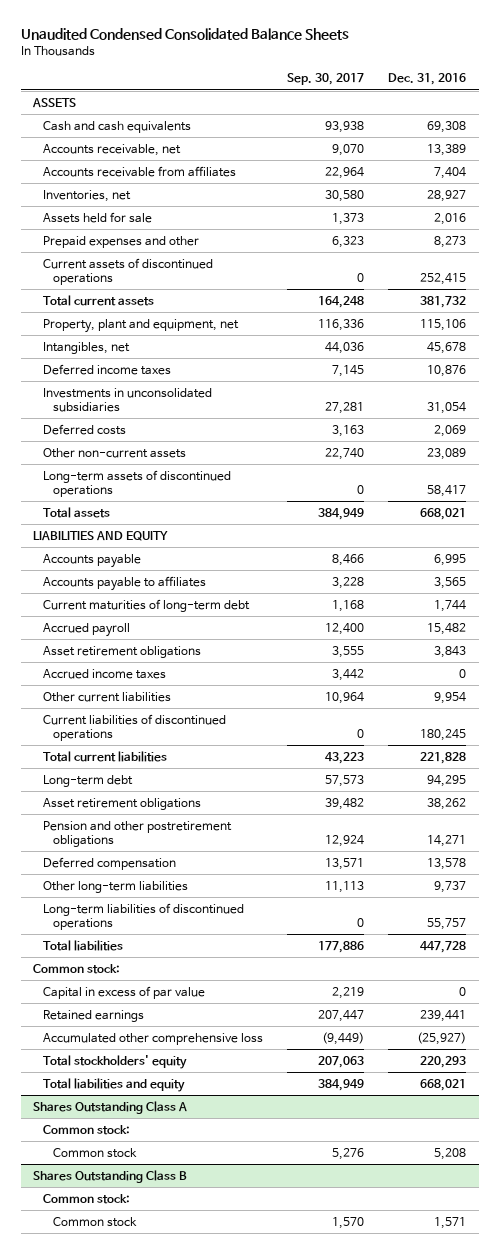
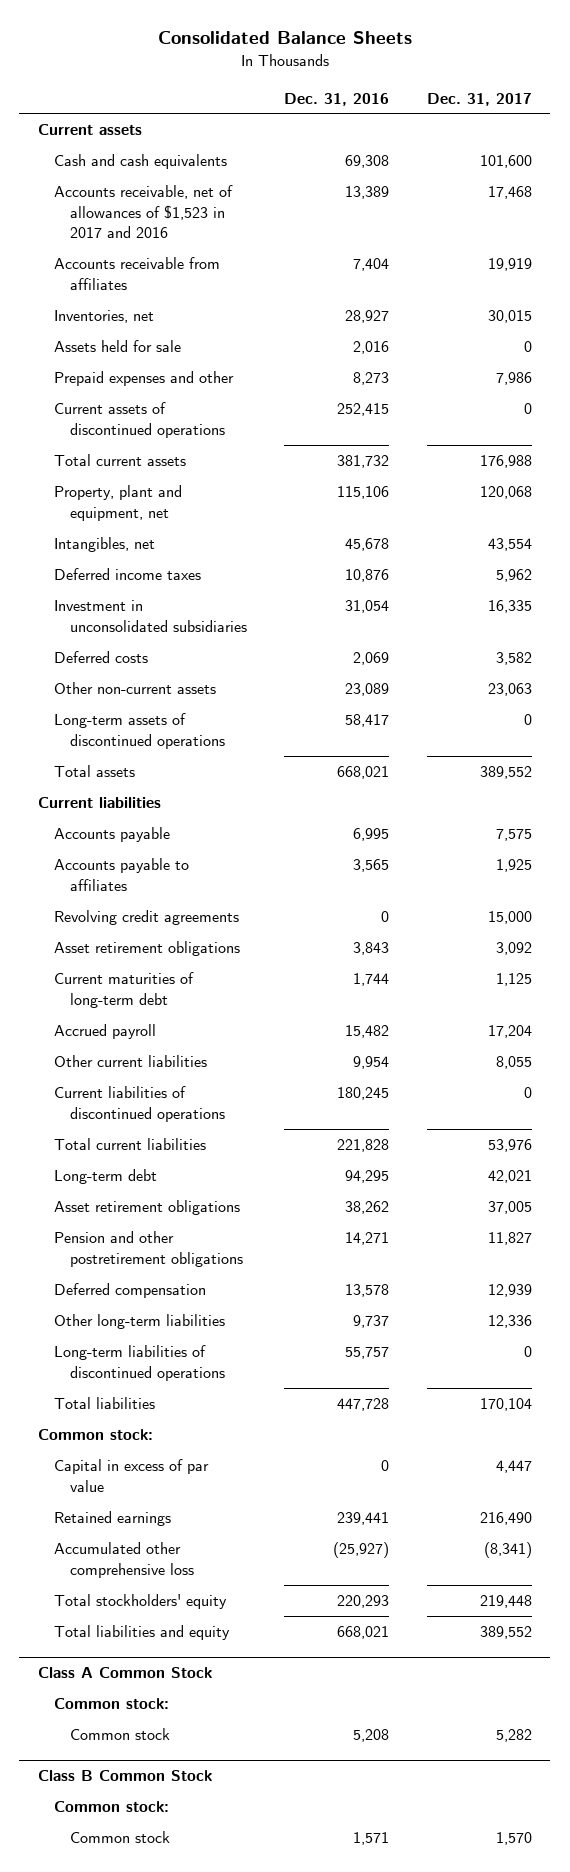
- Unaudited Condensed Consolidated Balance Sheets
+ Consolidated Balance Sheets
- | Sep. 30, 2017 | Dec. 31, 2016
+ | Dec. 31, 2016 | Dec. 31, 2017
- ASSETS
+ Current assets
- Accounts receivable, net | 9,070 | 13,389
+ Accounts receivable, net of allowances of $1,523 in 2017 and 2016 | 13,389 | 17,468
- Investments in unconsolidated subsidiaries | 27,281 | 31,054
+ Investment in unconsolidated subsidiaries | 31,054 | 16,335
- LIABILITIES AND EQUITY
+ Current liabilities
+ Revolving credit agreements | 0 | 15,000
moved up: Asset retirement obligations | 3,843 | 3,092
- Accrued income taxes | 3,442 | 0
- Shares Outstanding Class A
+ Class A Common Stock
- Shares Outstanding Class B
+ Class B Common Stock

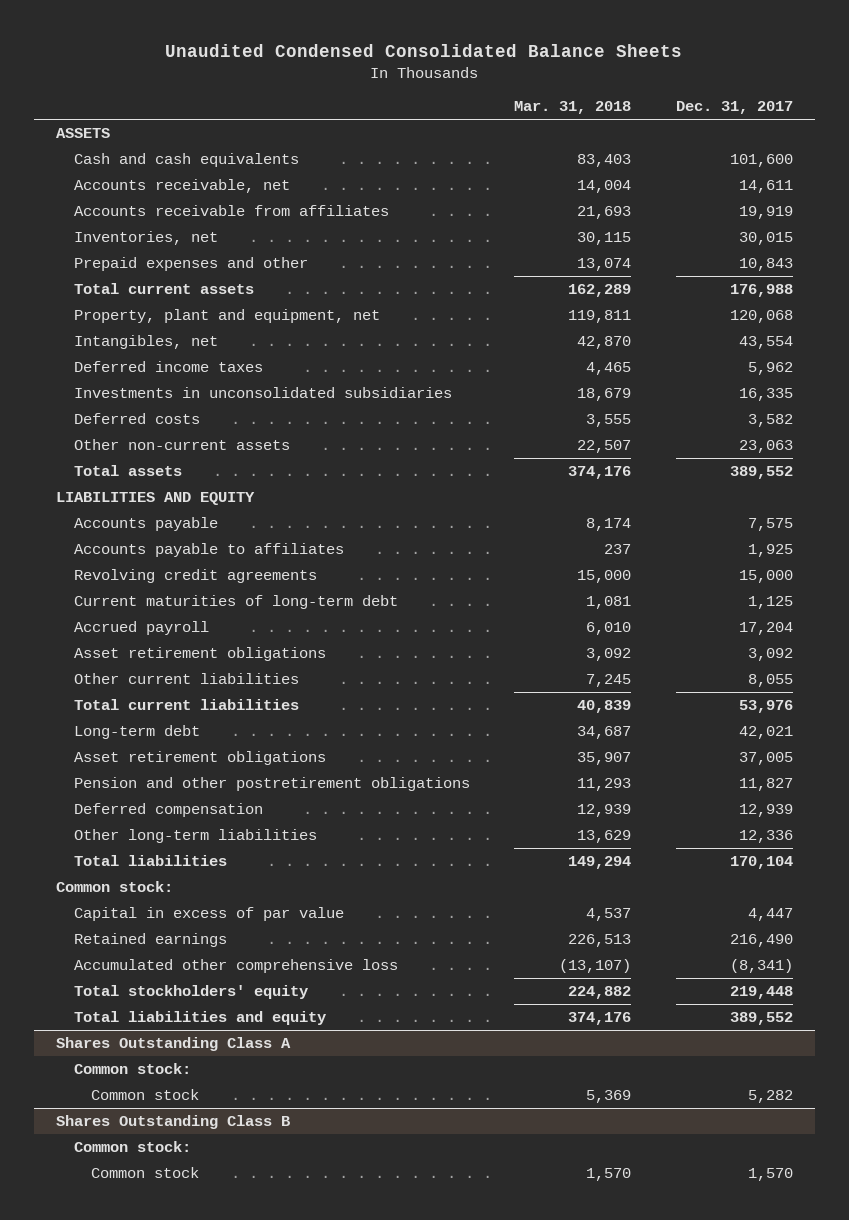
- Consolidated Balance Sheets
+ Unaudited Condensed Consolidated Balance Sheets
- | Dec. 31, 2016 | Dec. 31, 2017
+ | Mar. 31, 2018 | Dec. 31, 2017
- Current assets
+ ASSETS
- Accounts receivable, net of allowances of $1,523 in 2017 and 2016 | 13,389 | 17,468
+ Accounts receivable, net | 14,004 | 14,611
- Assets held for sale | 2,016 | 0
- Prepaid expenses and other | 8,273 | 7,986
- Current assets of discontinued operations | 252,415 | 0
+ Prepaid expenses and other | 13,074 | 10,843
- Investment in unconsolidated subsidiaries | 31,054 | 16,335
+ Investments in unconsolidated subsidiaries | 18,679 | 16,335
- Long-term assets of discontinued operations | 58,417 | 0
- Current liabilities
+ LIABILITIES AND EQUITY
moved down: Asset retirement obligations | 3,092 | 3,092
- Current liabilities of discontinued operations | 180,245 | 0
- Long-term liabilities of discontinued operations | 55,757 | 0
- Class A Common Stock
+ Shares Outstanding Class A
- Class B Common Stock
+ Shares Outstanding Class B

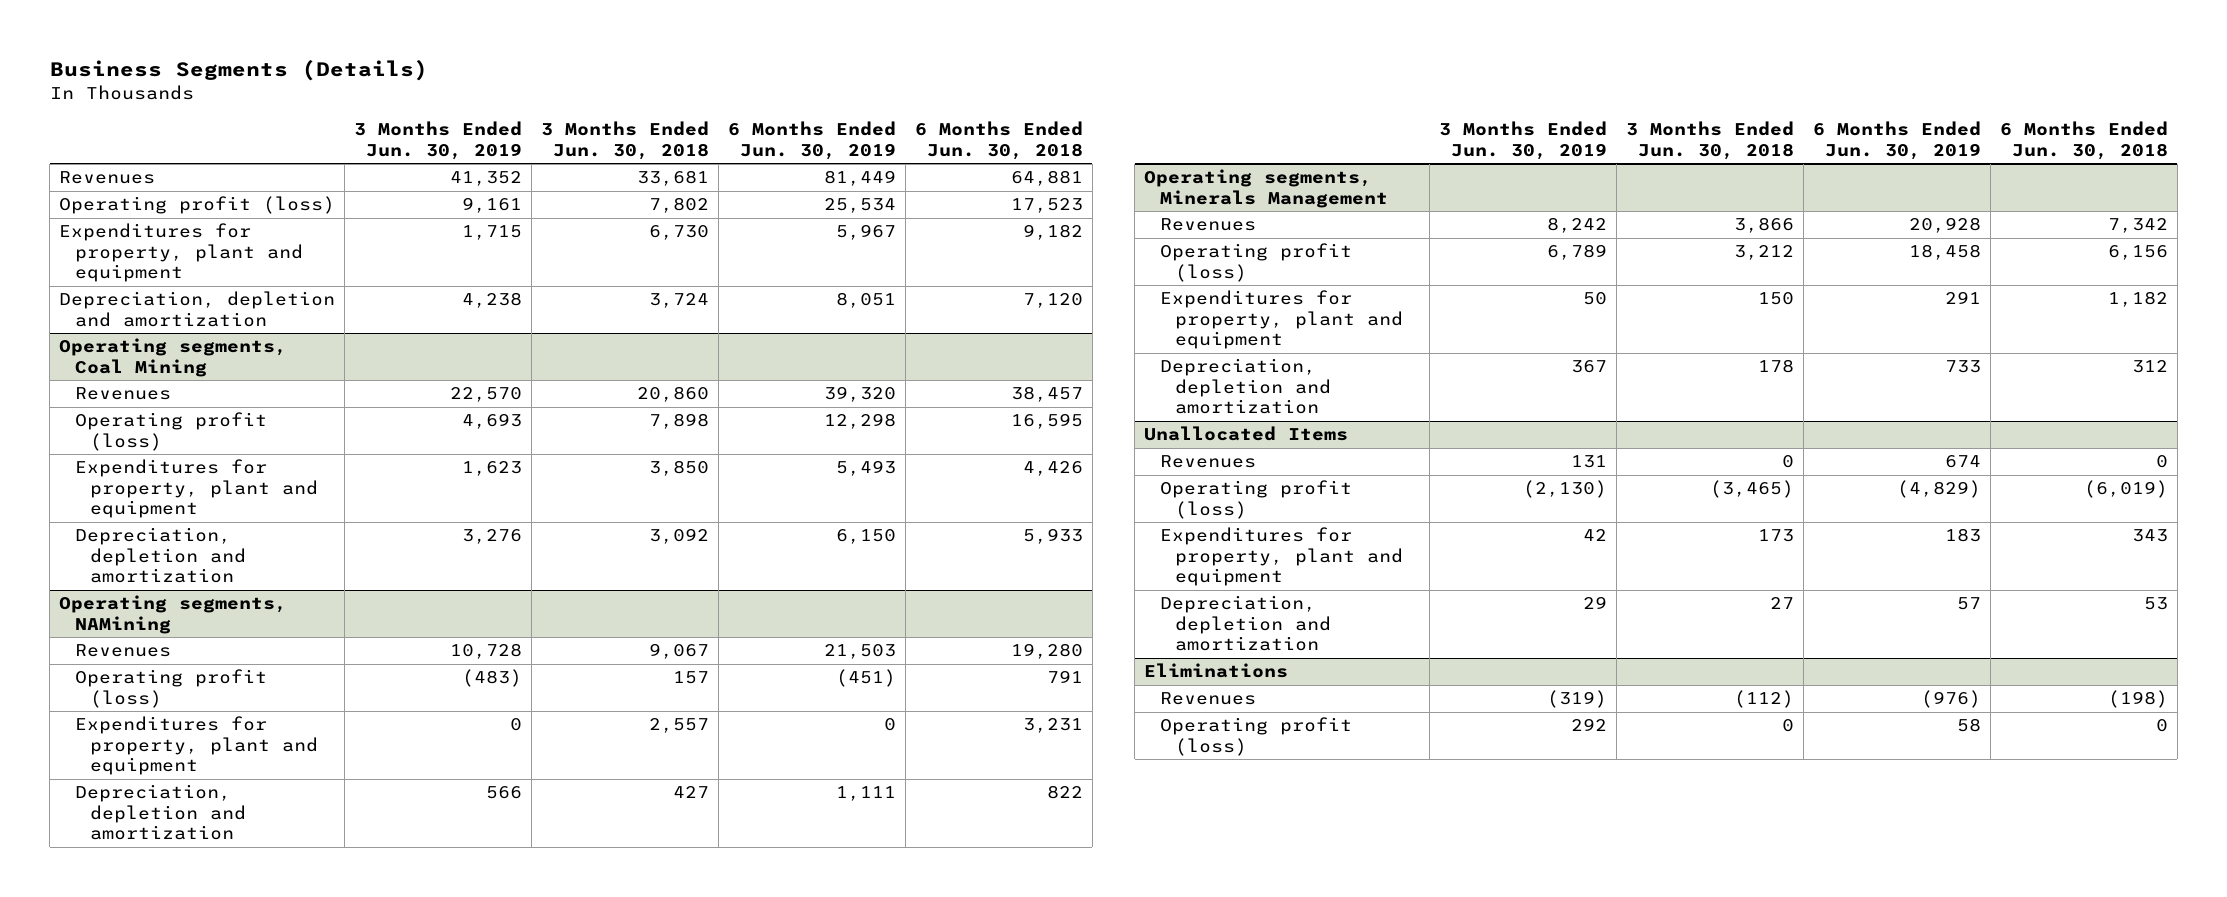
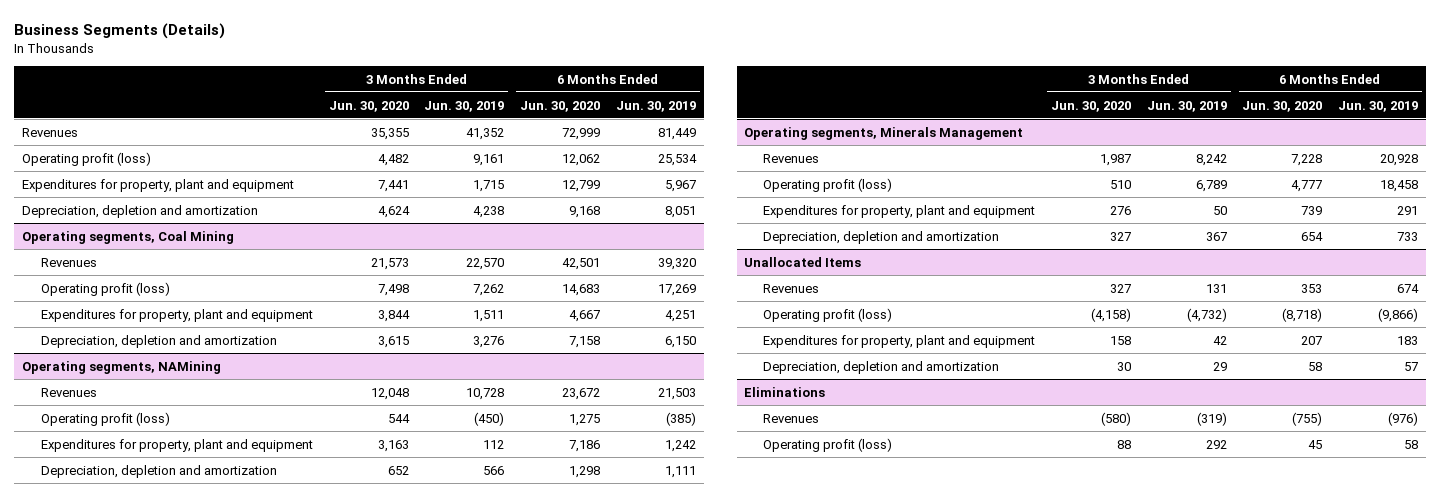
- | 3 Months Ended Jun. 30, 2019 | 3 Months Ended Jun. 30, 2018 | 6 Months Ended Jun. 30, 2019 | 6 Months Ended Jun. 30, 2018
+ | 3 Months Ended Jun. 30, 2020 | 3 Months Ended Jun. 30, 2019 | 6 Months Ended Jun. 30, 2020 | 6 Months Ended Jun. 30, 2019
@ Operating segments, Coal Mining
- Operating profit (loss) | 4,693 | 7,898 | 12,298 | 16,595
- Expenditures for property, plant and equipment | 1,623 | 3,850 | 5,493 | 4,426
+ Operating profit (loss) | 7,498 | 7,262 | 14,683 | 17,269
+ Expenditures for property, plant and equipment | 3,844 | 1,511 | 4,667 | 4,251
@ Operating segments, NAMining
- Operating profit (loss) | (483) | 157 | (451) | 791
- Expenditures for property, plant and equipment | 0 | 2,557 | 0 | 3,231
+ Operating profit (loss) | 544 | (450) | 1,275 | (385)
+ Expenditures for property, plant and equipment | 3,163 | 112 | 7,186 | 1,242
@ Unallocated Items
- Operating profit (loss) | (2,130) | (3,465) | (4,829) | (6,019)
+ Operating profit (loss) | (4,158) | (4,732) | (8,718) | (9,866)

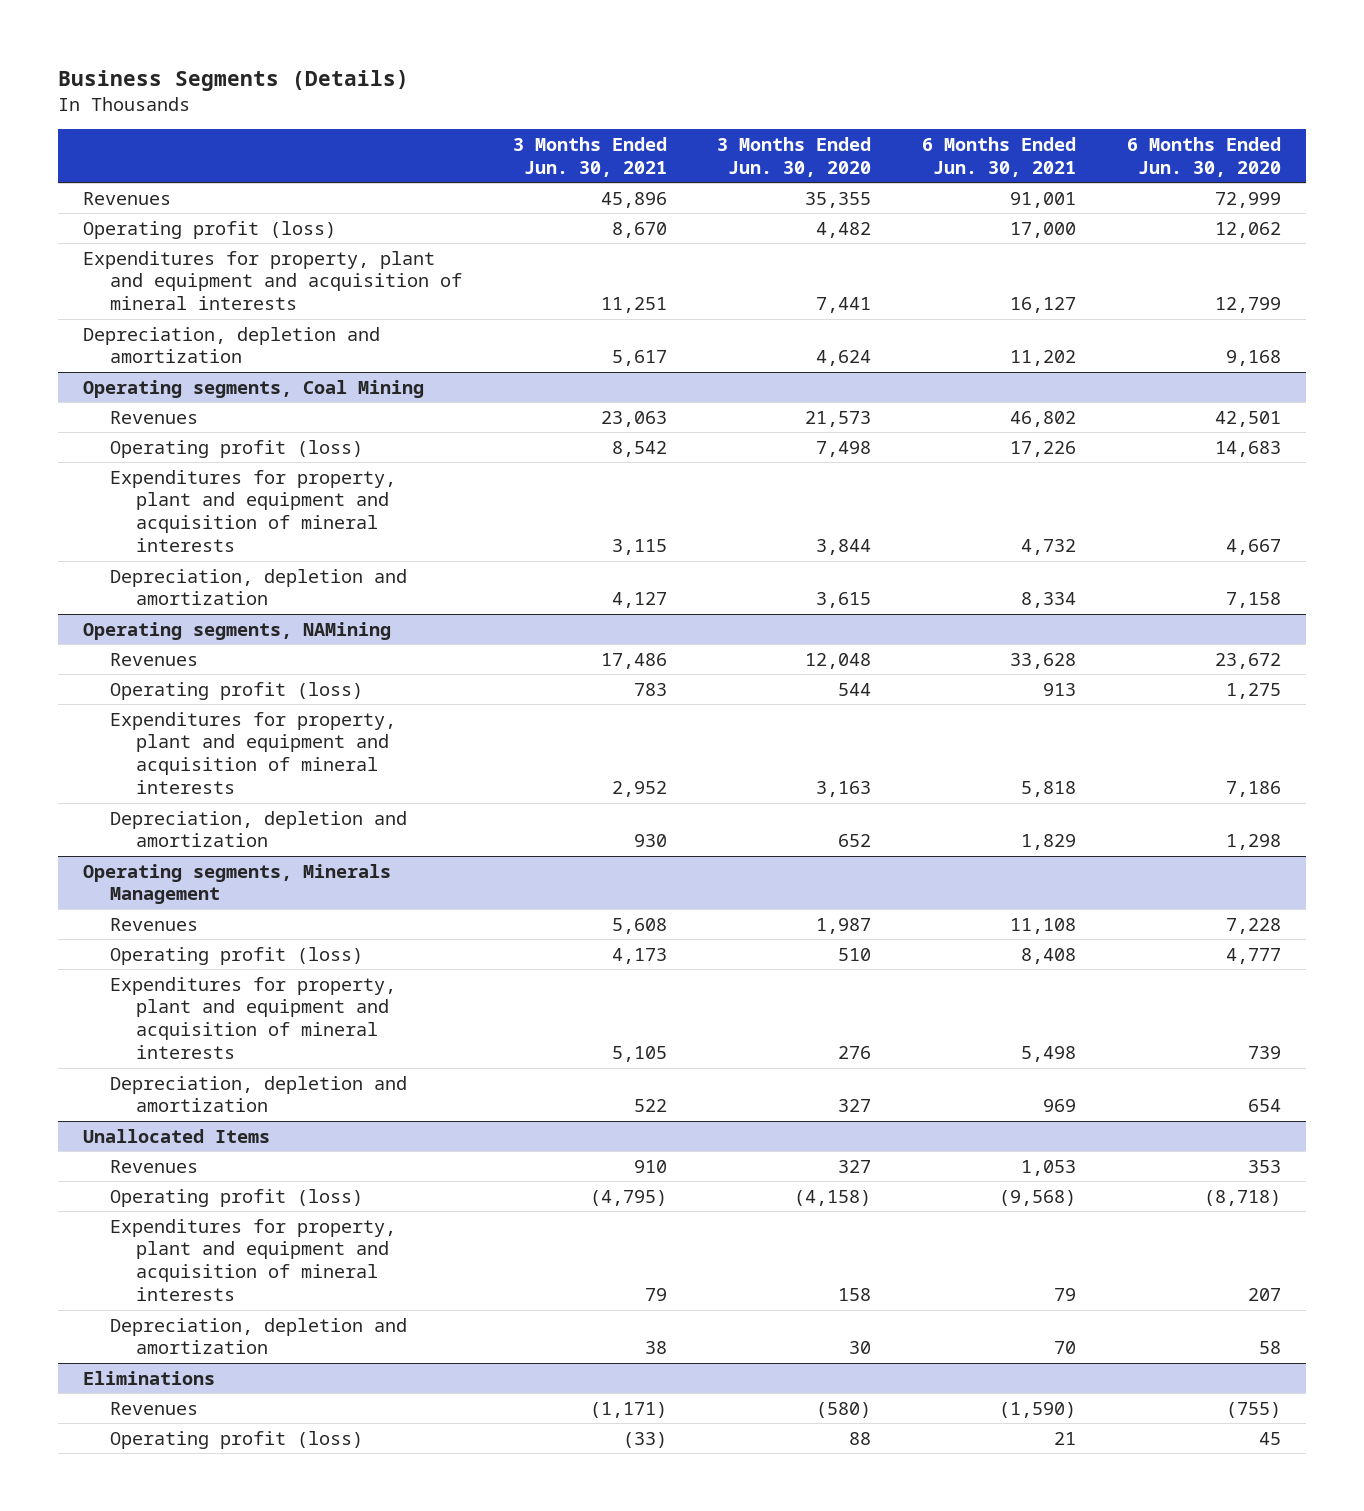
- | 3 Months Ended Jun. 30, 2020 | 3 Months Ended Jun. 30, 2019 | 6 Months Ended Jun. 30, 2020 | 6 Months Ended Jun. 30, 2019
+ | 3 Months Ended Jun. 30, 2021 | 3 Months Ended Jun. 30, 2020 | 6 Months Ended Jun. 30, 2021 | 6 Months Ended Jun. 30, 2020
- Expenditures for property, plant and equipment | 7,441 | 1,715 | 12,799 | 5,967
+ Expenditures for property, plant and equipment and acquisition of mineral interests | 11,251 | 7,441 | 16,127 | 12,799
@ Operating segments, Coal Mining
- Expenditures for property, plant and equipment | 3,844 | 1,511 | 4,667 | 4,251
+ Expenditures for property, plant and equipment and acquisition of mineral interests | 3,115 | 3,844 | 4,732 | 4,667
@ Operating segments, NAMining
- Expenditures for property, plant and equipment | 3,163 | 112 | 7,186 | 1,242
+ Expenditures for property, plant and equipment and acquisition of mineral interests | 2,952 | 3,163 | 5,818 | 7,186
@ Operating segments, Minerals Management
- Expenditures for property, plant and equipment | 276 | 50 | 739 | 291
+ Expenditures for property, plant and equipment and acquisition of mineral interests | 5,105 | 276 | 5,498 | 739
@ Unallocated Items
- Expenditures for property, plant and equipment | 158 | 42 | 207 | 183
+ Expenditures for property, plant and equipment and acquisition of mineral interests | 79 | 158 | 79 | 207

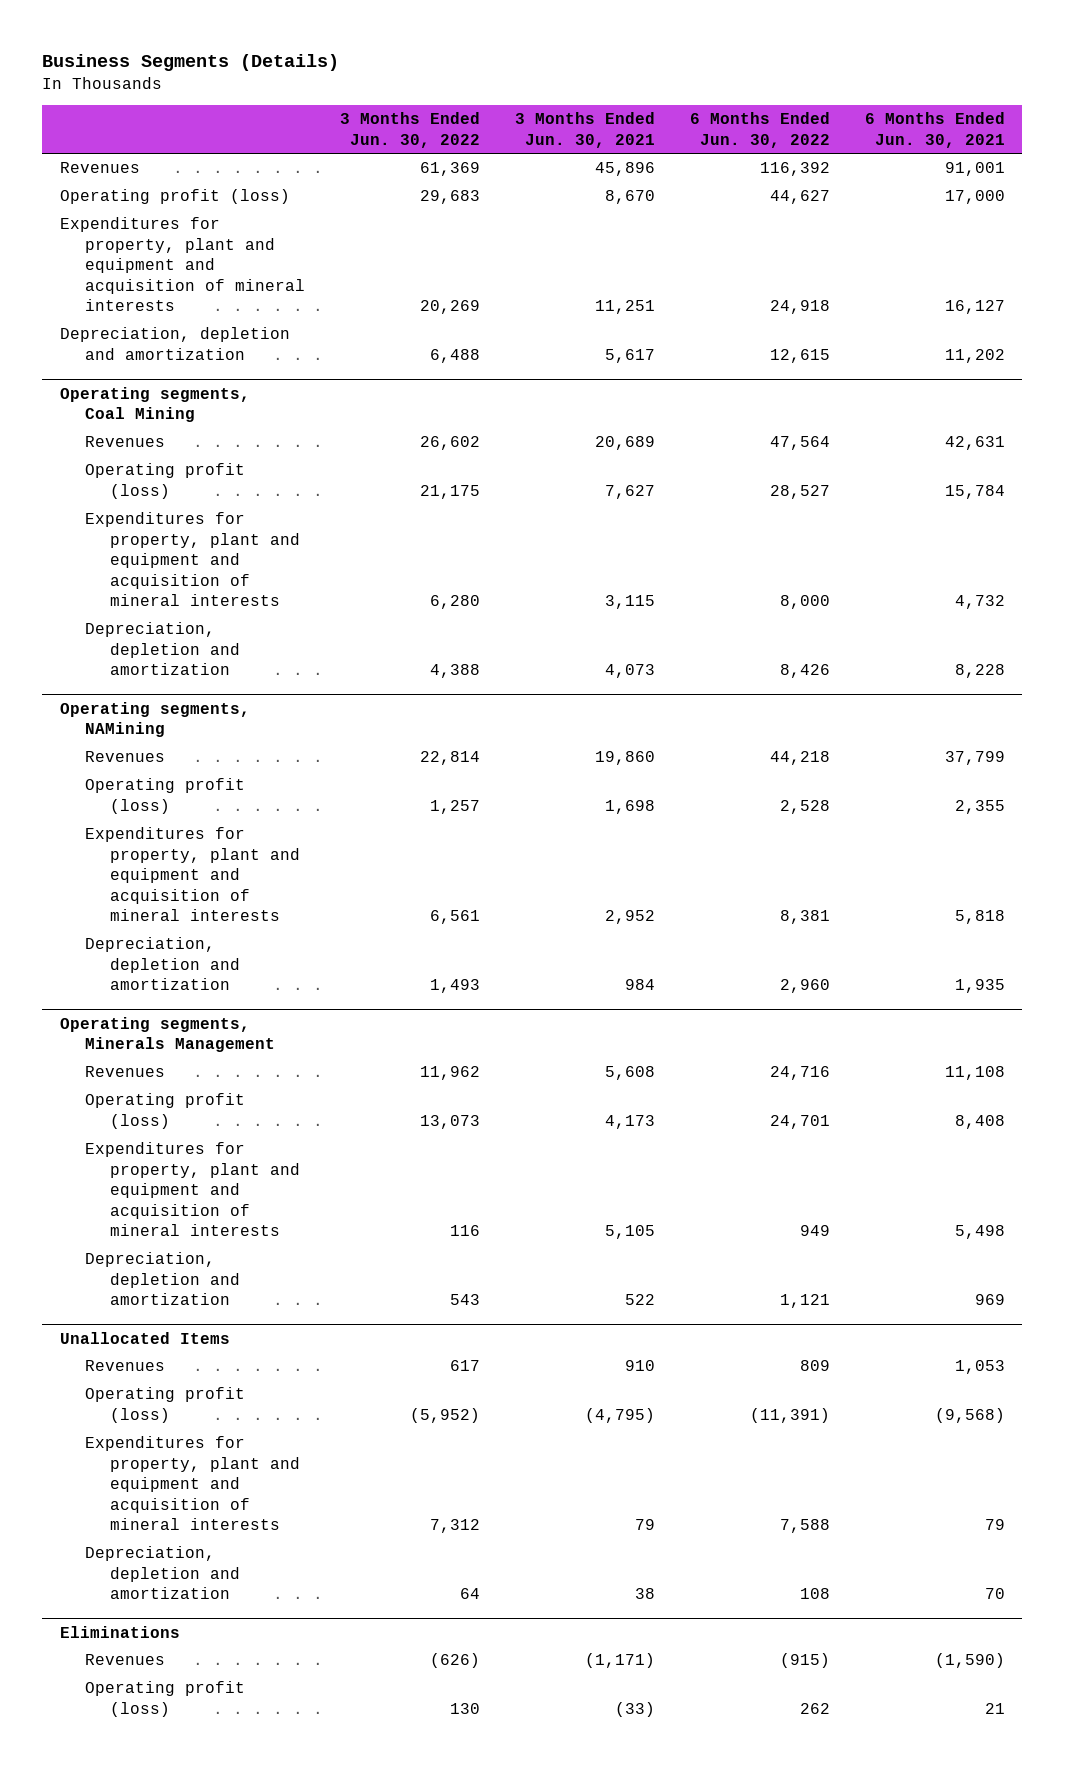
- | 3 Months Ended Jun. 30, 2021 | 3 Months Ended Jun. 30, 2020 | 6 Months Ended Jun. 30, 2021 | 6 Months Ended Jun. 30, 2020
+ | 3 Months Ended Jun. 30, 2022 | 3 Months Ended Jun. 30, 2021 | 6 Months Ended Jun. 30, 2022 | 6 Months Ended Jun. 30, 2021
@ Operating segments, Coal Mining
- Revenues | 23,063 | 21,573 | 46,802 | 42,501
- Operating profit (loss) | 8,542 | 7,498 | 17,226 | 14,683
+ Revenues | 26,602 | 20,689 | 47,564 | 42,631
+ Operating profit (loss) | 21,175 | 7,627 | 28,527 | 15,784
- Depreciation, depletion and amortization | 4,127 | 3,615 | 8,334 | 7,158
+ Depreciation, depletion and amortization | 4,388 | 4,073 | 8,426 | 8,228
@ Operating segments, NAMining
- Revenues | 17,486 | 12,048 | 33,628 | 23,672
- Operating profit (loss) | 783 | 544 | 913 | 1,275
+ Revenues | 22,814 | 19,860 | 44,218 | 37,799
+ Operating profit (loss) | 1,257 | 1,698 | 2,528 | 2,355
- Depreciation, depletion and amortization | 930 | 652 | 1,829 | 1,298
+ Depreciation, depletion and amortization | 1,493 | 984 | 2,960 | 1,935

